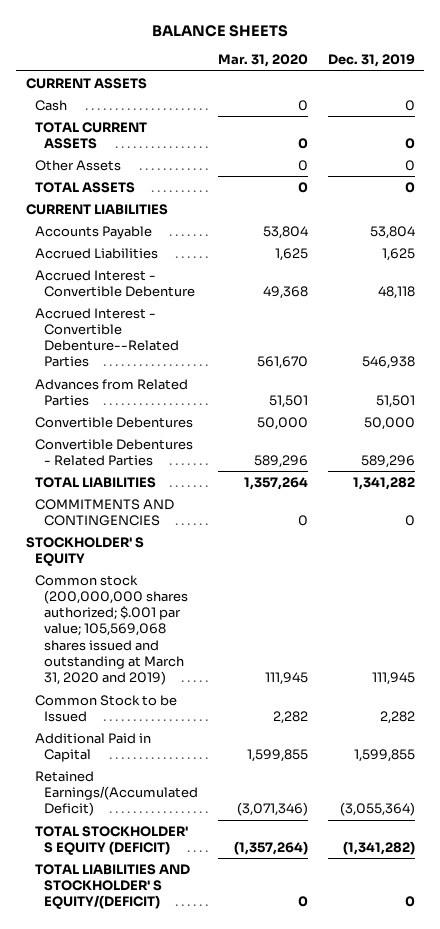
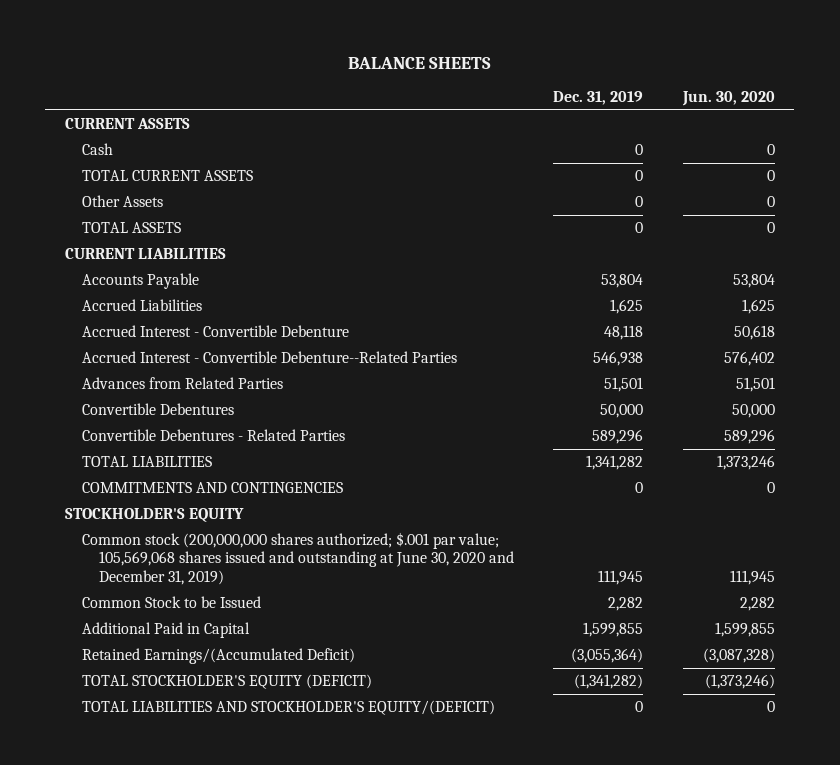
- | Mar. 31, 2020 | Dec. 31, 2019
+ | Dec. 31, 2019 | Jun. 30, 2020
- STOCKHOLDER' S EQUITY
- Common stock (200,000,000 shares authorized; $.001 par value; 105,569,068 shares issued and outstanding at March 31, 2020 and 2019) | 111,945 | 111,945
+ STOCKHOLDER'S EQUITY
+ Common stock (200,000,000 shares authorized; $.001 par value; 105,569,068 shares issued and outstanding at June 30, 2020 and December 31, 2019) | 111,945 | 111,945
- TOTAL STOCKHOLDER' S EQUITY (DEFICIT) | (1,357,264) | (1,341,282)
- TOTAL LIABILITIES AND STOCKHOLDER' S EQUITY/(DEFICIT) | 0 | 0
+ TOTAL STOCKHOLDER'S EQUITY (DEFICIT) | (1,341,282) | (1,373,246)
+ TOTAL LIABILITIES AND STOCKHOLDER'S EQUITY/(DEFICIT) | 0 | 0

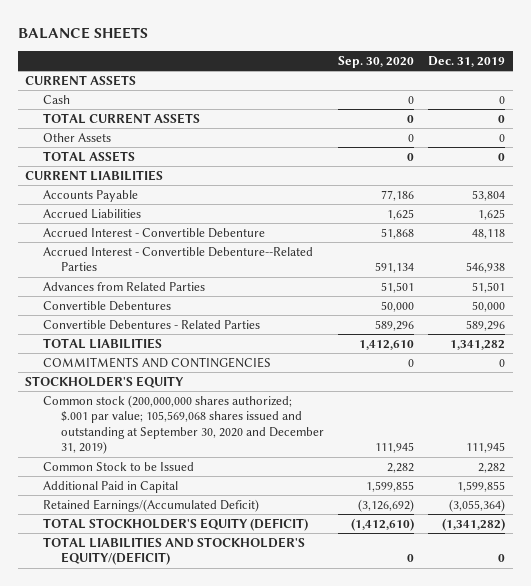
- | Dec. 31, 2019 | Jun. 30, 2020
+ | Sep. 30, 2020 | Dec. 31, 2019
- Common stock (200,000,000 shares authorized; $.001 par value; 105,569,068 shares issued and outstanding at June 30, 2020 and December 31, 2019) | 111,945 | 111,945
+ Common stock (200,000,000 shares authorized; $.001 par value; 105,569,068 shares issued and outstanding at September 30, 2020 and December 31, 2019) | 111,945 | 111,945

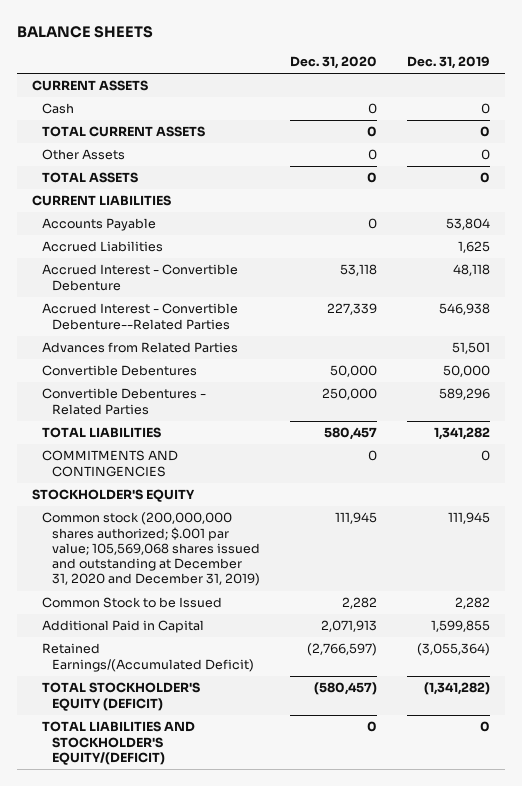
- | Sep. 30, 2020 | Dec. 31, 2019
+ | Dec. 31, 2020 | Dec. 31, 2019
- Common stock (200,000,000 shares authorized; $.001 par value; 105,569,068 shares issued and outstanding at September 30, 2020 and December 31, 2019) | 111,945 | 111,945
+ Common stock (200,000,000 shares authorized; $.001 par value; 105,569,068 shares issued and outstanding at December 31, 2020 and December 31, 2019) | 111,945 | 111,945

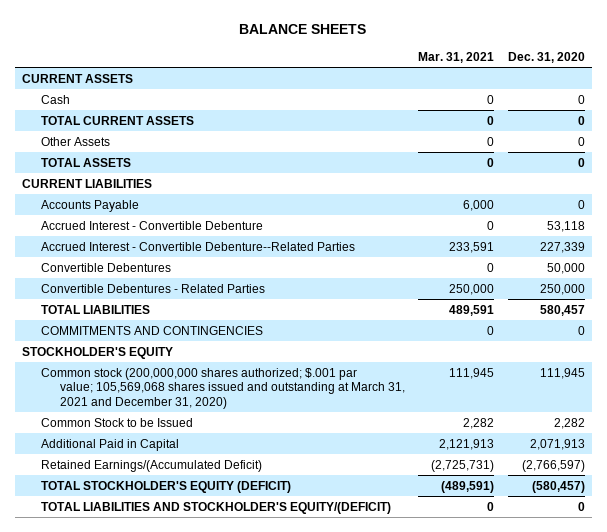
- | Dec. 31, 2020 | Dec. 31, 2019
+ | Mar. 31, 2021 | Dec. 31, 2020
- Accrued Liabilities | | 1,625
- Advances from Related Parties | | 51,501
- Common stock (200,000,000 shares authorized; $.001 par value; 105,569,068 shares issued and outstanding at December 31, 2020 and December 31, 2019) | 111,945 | 111,945
+ Common stock (200,000,000 shares authorized; $.001 par value; 105,569,068 shares issued and outstanding at March 31, 2021 and December 31, 2020) | 111,945 | 111,945

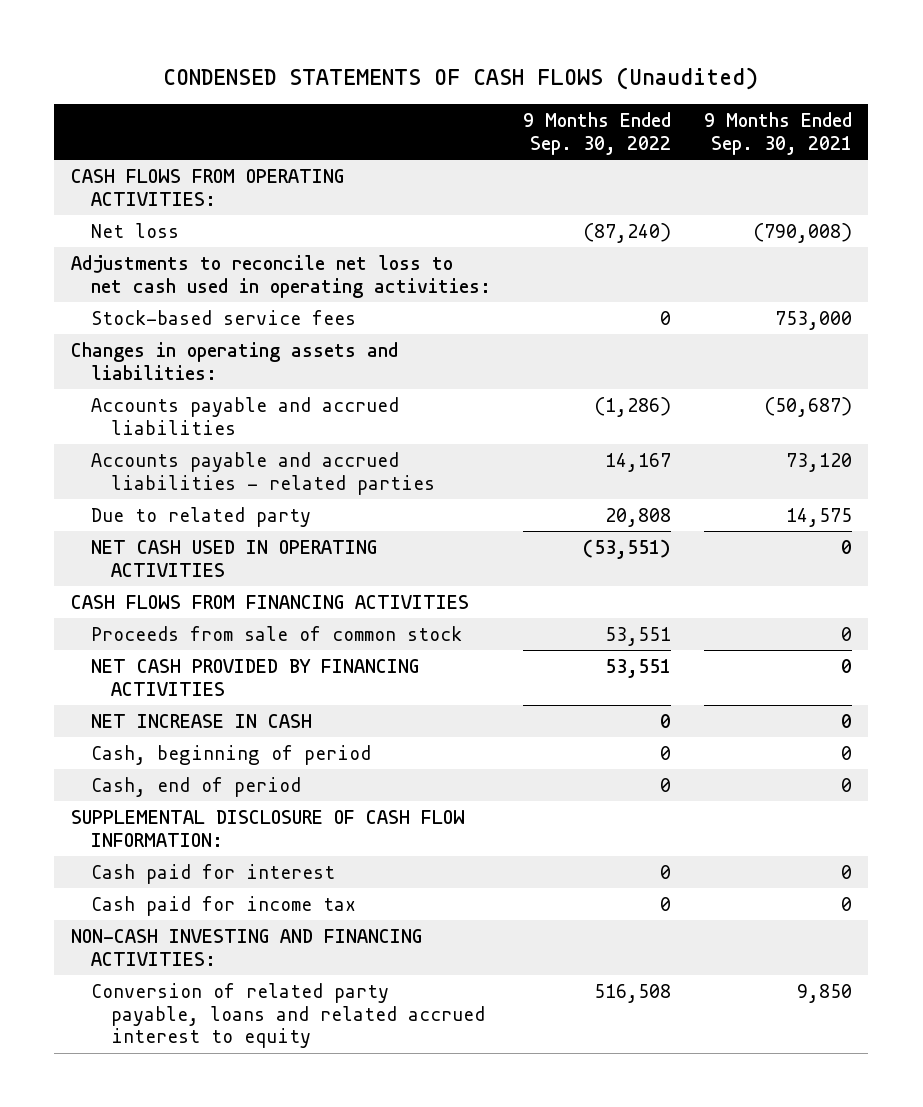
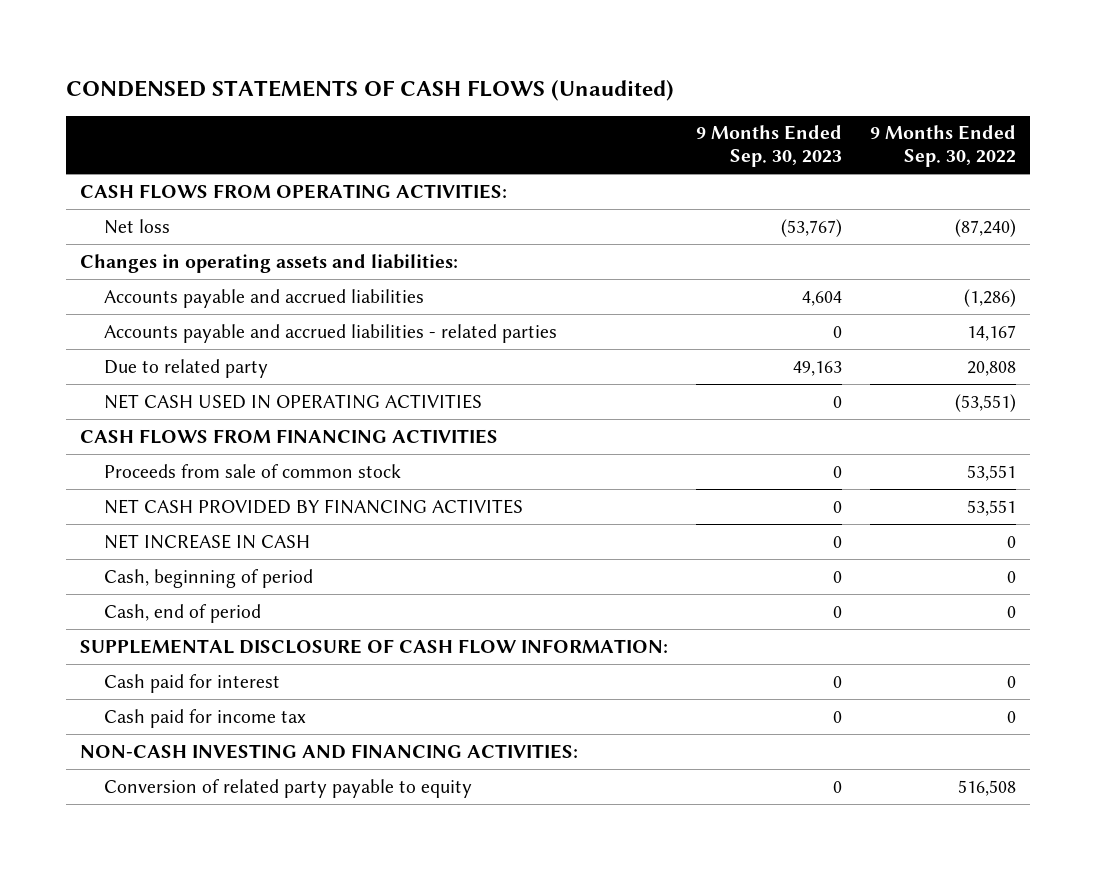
- | 9 Months Ended Sep. 30, 2022 | 9 Months Ended Sep. 30, 2021
+ | 9 Months Ended Sep. 30, 2023 | 9 Months Ended Sep. 30, 2022
- Adjustments to reconcile net loss to net cash used in operating activities:
- Stock-based service fees | 0 | 753,000
- NET CASH PROVIDED BY FINANCING ACTIVITIES | 53,551 | 0
+ NET CASH PROVIDED BY FINANCING ACTIVITES | 0 | 53,551
- Conversion of related party payable, loans and related accrued interest to equity | 516,508 | 9,850
+ Conversion of related party payable to equity | 0 | 516,508

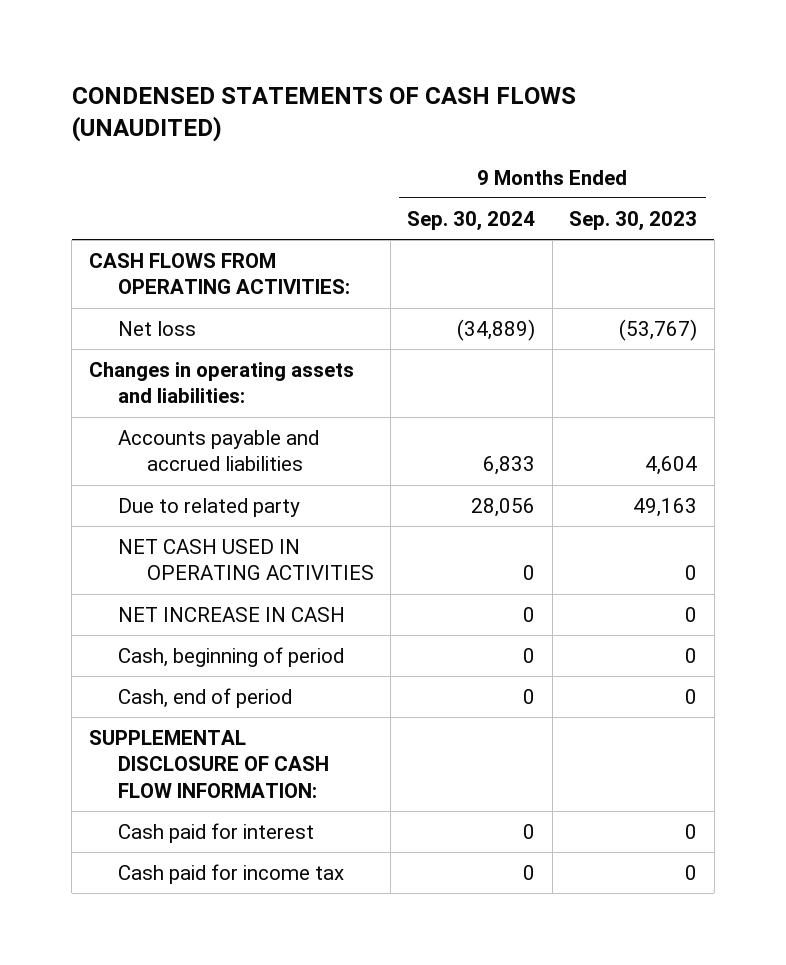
- CONDENSED STATEMENTS OF CASH FLOWS (Unaudited)
+ CONDENSED STATEMENTS OF CASH FLOWS (UNAUDITED)
- | 9 Months Ended Sep. 30, 2023 | 9 Months Ended Sep. 30, 2022
+ | 9 Months Ended Sep. 30, 2024 | 9 Months Ended Sep. 30, 2023
- Accounts payable and accrued liabilities - related parties | 0 | 14,167
- CASH FLOWS FROM FINANCING ACTIVITIES
- Proceeds from sale of common stock | 0 | 53,551
- NET CASH PROVIDED BY FINANCING ACTIVITES | 0 | 53,551
- NON-CASH INVESTING AND FINANCING ACTIVITIES:
- Conversion of related party payable to equity | 0 | 516,508

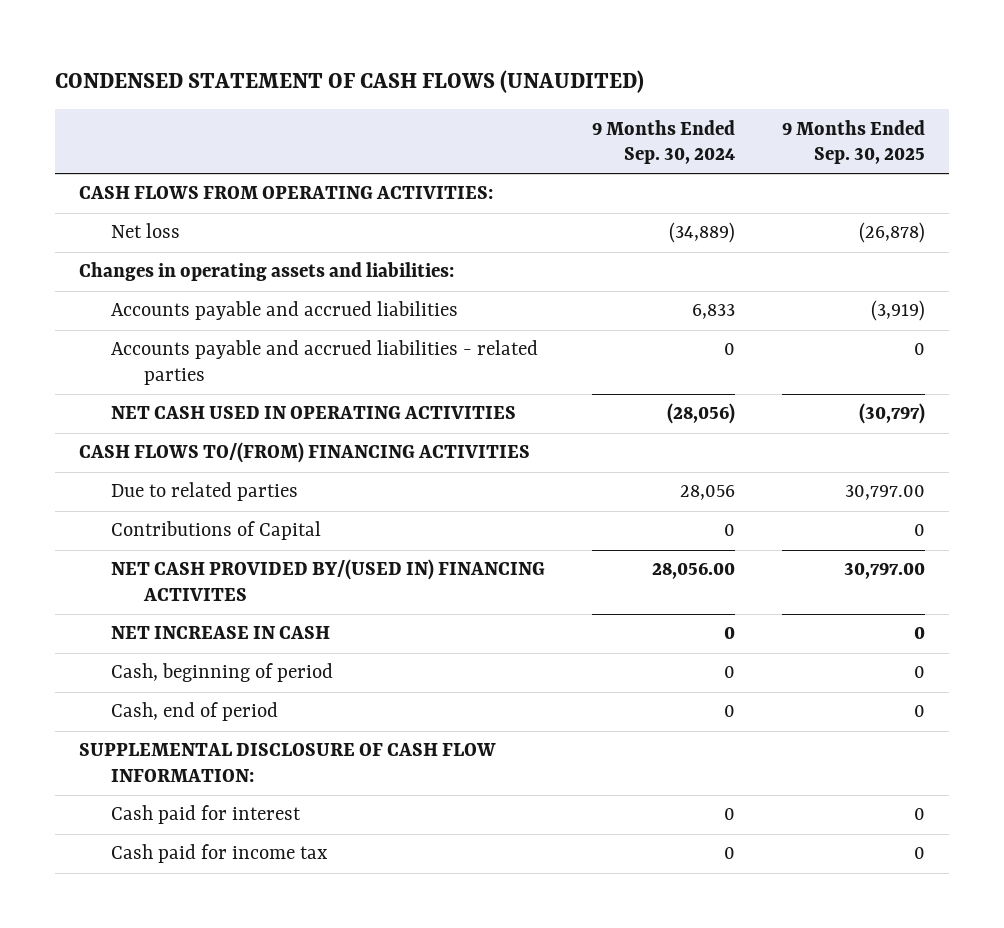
- CONDENSED STATEMENTS OF CASH FLOWS (UNAUDITED)
+ CONDENSED STATEMENT OF CASH FLOWS (UNAUDITED)
- | 9 Months Ended Sep. 30, 2024 | 9 Months Ended Sep. 30, 2023
+ | 9 Months Ended Sep. 30, 2024 | 9 Months Ended Sep. 30, 2025
- Due to related party | 28,056 | 49,163
- NET CASH USED IN OPERATING ACTIVITIES | 0 | 0
+ Accounts payable and accrued liabilities - related parties | 0 | 0
+ NET CASH USED IN OPERATING ACTIVITIES | (28,056) | (30,797)
+ CASH FLOWS TO/(FROM) FINANCING ACTIVITIES
+ Due to related parties | 28,056 | 30,797.00
+ Contributions of Capital | 0 | 0
+ NET CASH PROVIDED BY/(USED IN) FINANCING ACTIVITES | 28,056.00 | 30,797.00

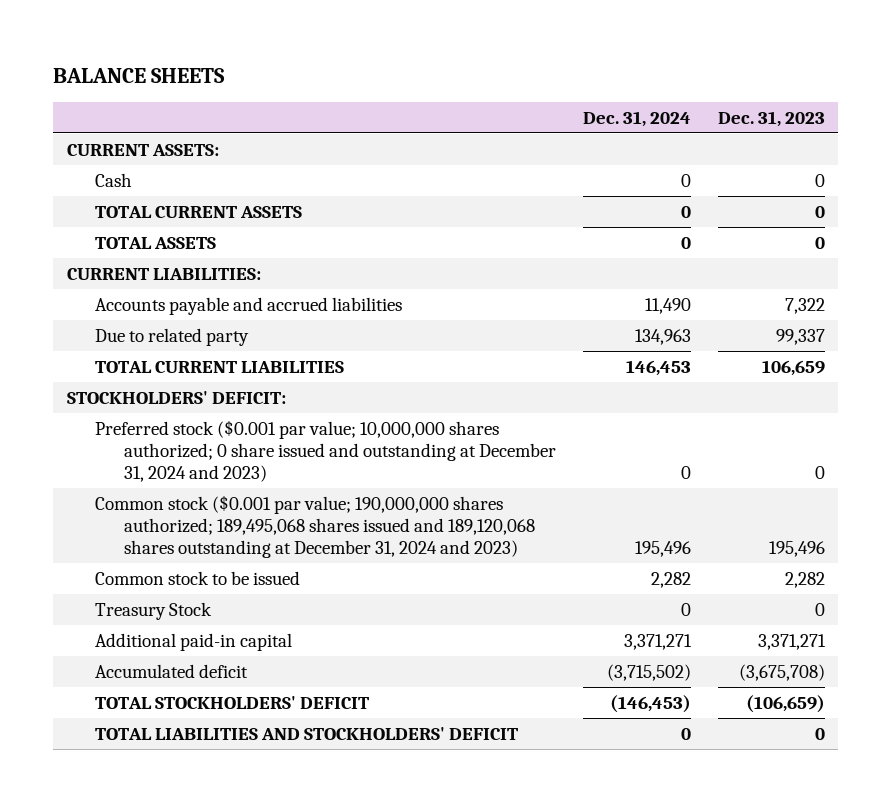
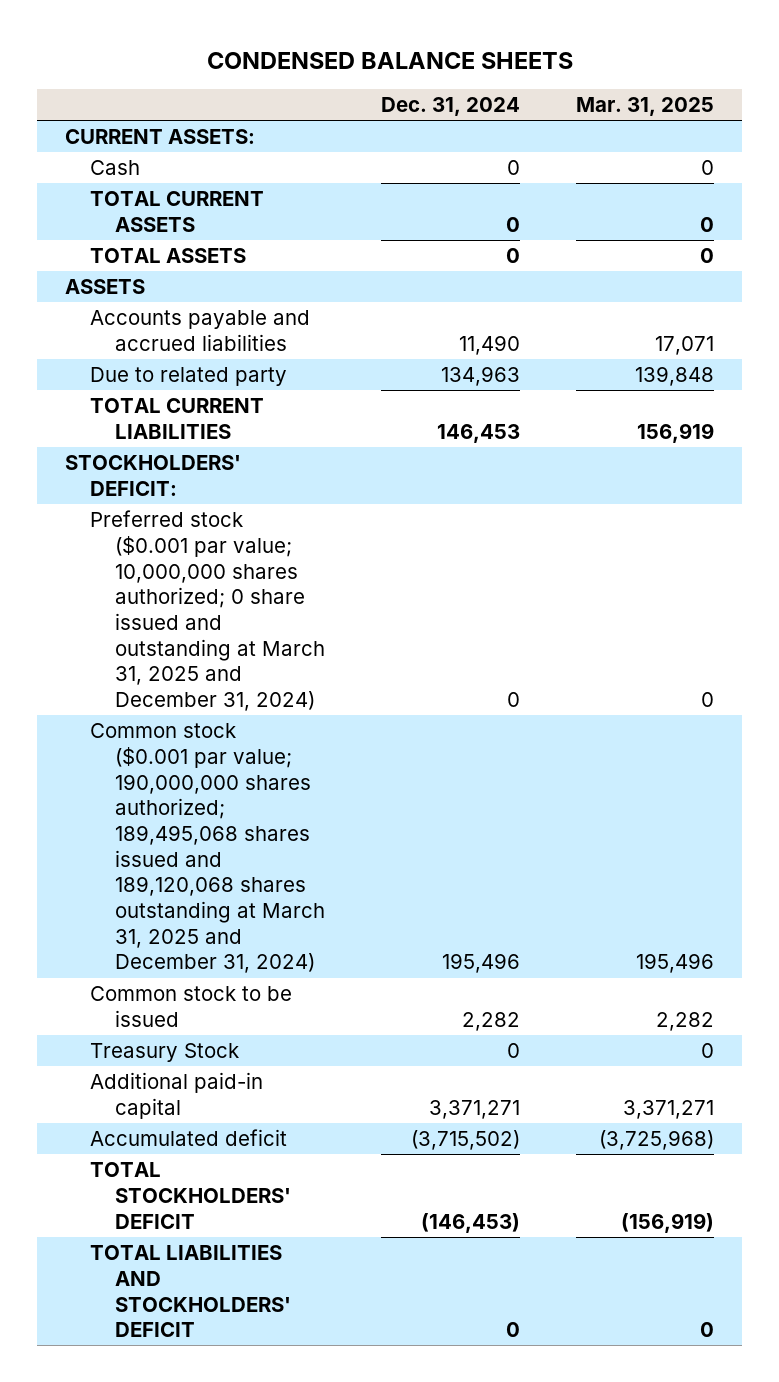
- BALANCE SHEETS
+ CONDENSED BALANCE SHEETS
- | Dec. 31, 2024 | Dec. 31, 2023
+ | Dec. 31, 2024 | Mar. 31, 2025
- CURRENT LIABILITIES:
+ ASSETS
- Preferred stock ($0.001 par value; 10,000,000 shares authorized; 0 share issued and outstanding at December 31, 2024 and 2023) | 0 | 0
- Common stock ($0.001 par value; 190,000,000 shares authorized; 189,495,068 shares issued and 189,120,068 shares outstanding at December 31, 2024 and 2023) | 195,496 | 195,496
+ Preferred stock ($0.001 par value; 10,000,000 shares authorized; 0 share issued and outstanding at March 31, 2025 and December 31, 2024) | 0 | 0
+ Common stock ($0.001 par value; 190,000,000 shares authorized; 189,495,068 shares issued and 189,120,068 shares outstanding at March 31, 2025 and December 31, 2024) | 195,496 | 195,496

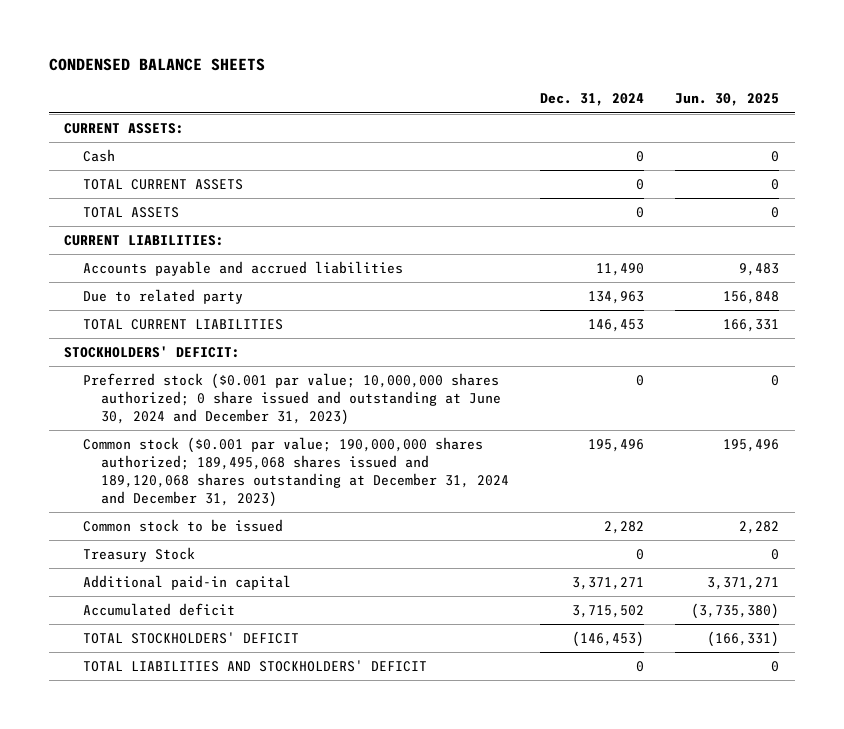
- | Dec. 31, 2024 | Mar. 31, 2025
+ | Dec. 31, 2024 | Jun. 30, 2025
- ASSETS
+ CURRENT LIABILITIES:
- Preferred stock ($0.001 par value; 10,000,000 shares authorized; 0 share issued and outstanding at March 31, 2025 and December 31, 2024) | 0 | 0
- Common stock ($0.001 par value; 190,000,000 shares authorized; 189,495,068 shares issued and 189,120,068 shares outstanding at March 31, 2025 and December 31, 2024) | 195,496 | 195,496
+ Preferred stock ($0.001 par value; 10,000,000 shares authorized; 0 share issued and outstanding at June 30, 2024 and December 31, 2023) | 0 | 0
+ Common stock ($0.001 par value; 190,000,000 shares authorized; 189,495,068 shares issued and 189,120,068 shares outstanding at December 31, 2024 and December 31, 2023) | 195,496 | 195,496
- Accumulated deficit | (3,715,502) | (3,725,968)
+ Accumulated deficit | 3,715,502 | (3,735,380)

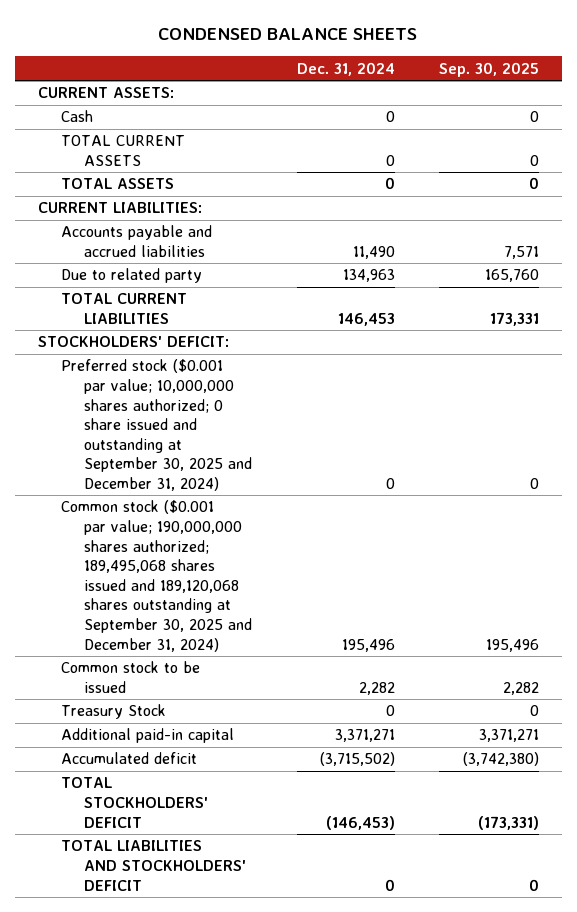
- | Dec. 31, 2024 | Jun. 30, 2025
+ | Dec. 31, 2024 | Sep. 30, 2025
- Preferred stock ($0.001 par value; 10,000,000 shares authorized; 0 share issued and outstanding at June 30, 2024 and December 31, 2023) | 0 | 0
- Common stock ($0.001 par value; 190,000,000 shares authorized; 189,495,068 shares issued and 189,120,068 shares outstanding at December 31, 2024 and December 31, 2023) | 195,496 | 195,496
+ Preferred stock ($0.001 par value; 10,000,000 shares authorized; 0 share issued and outstanding at September 30, 2025 and December 31, 2024) | 0 | 0
+ Common stock ($0.001 par value; 190,000,000 shares authorized; 189,495,068 shares issued and 189,120,068 shares outstanding at September 30, 2025 and December 31, 2024) | 195,496 | 195,496
- Accumulated deficit | 3,715,502 | (3,735,380)
+ Accumulated deficit | (3,715,502) | (3,742,380)

